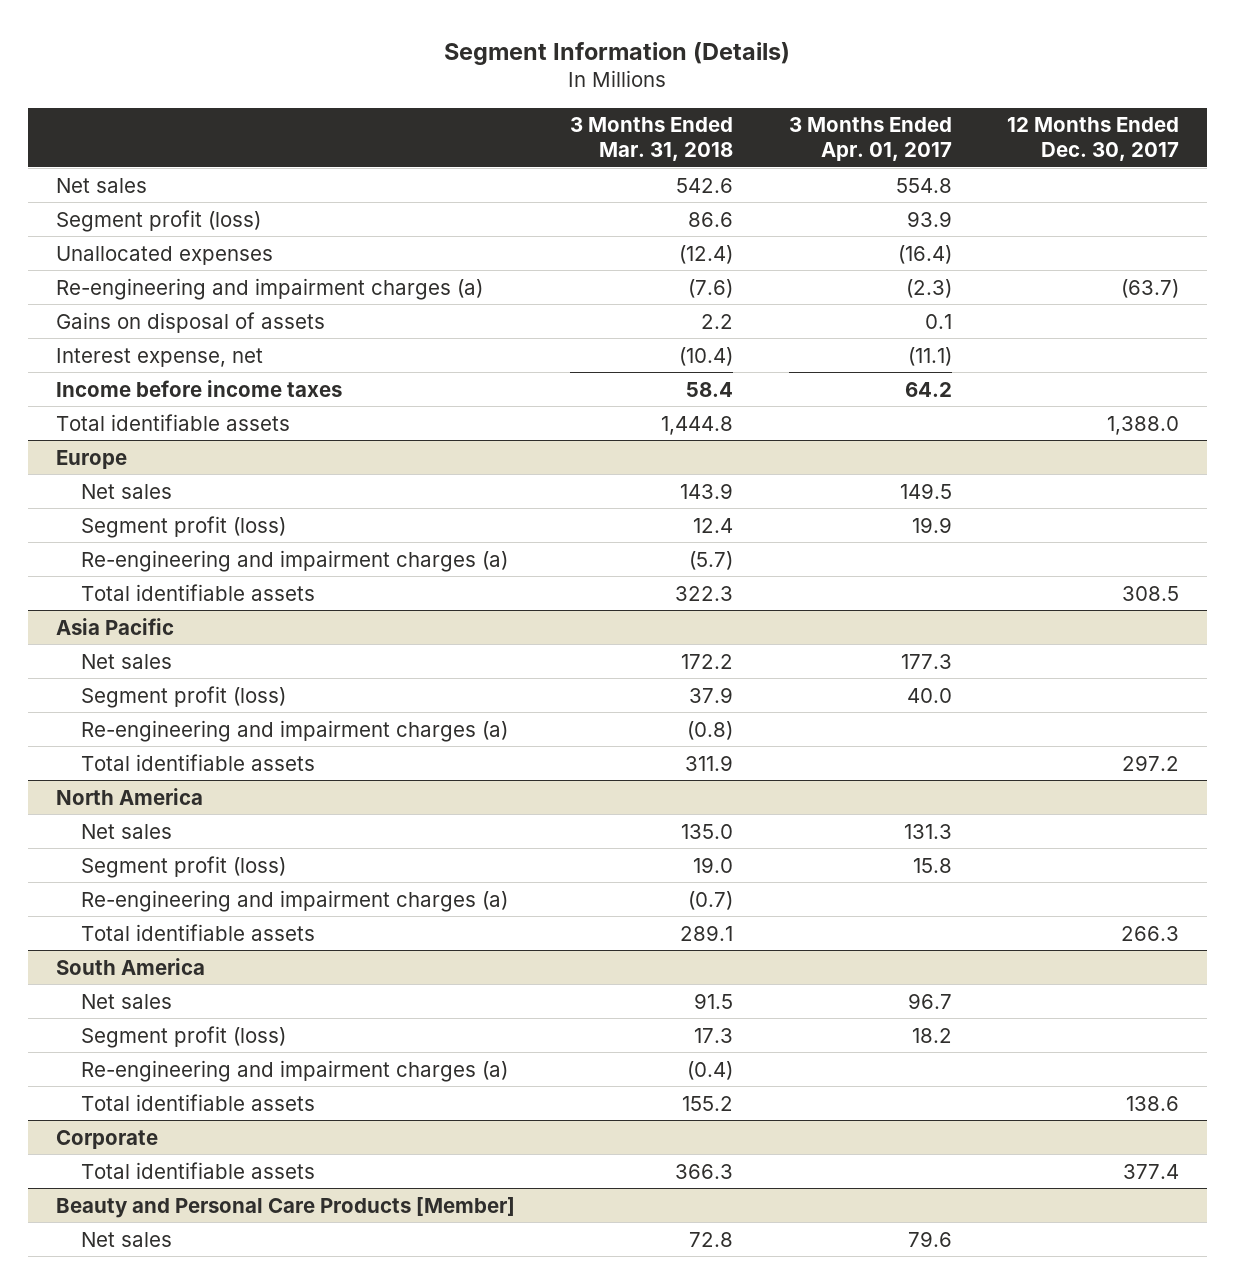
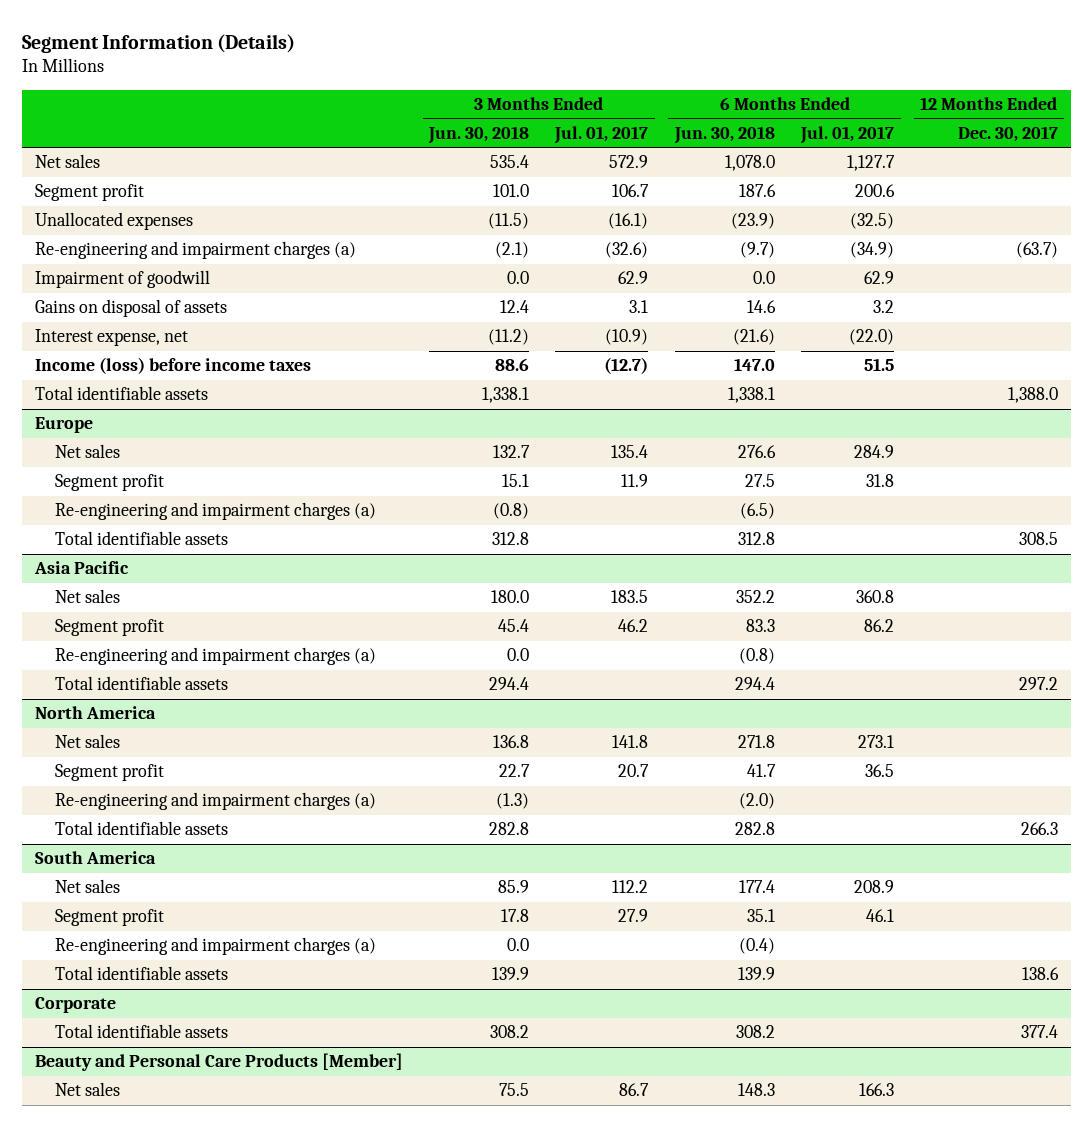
- | 3 Months Ended Mar. 31, 2018 | 3 Months Ended Apr. 01, 2017 | 12 Months Ended Dec. 30, 2017
+ | 3 Months Ended Jun. 30, 2018 | 3 Months Ended Jul. 01, 2017 | 6 Months Ended Jun. 30, 2018 | 6 Months Ended Jul. 01, 2017 | 12 Months Ended Dec. 30, 2017
- Segment profit (loss) | 86.6 | 93.9 |
+ Segment profit | 101.0 | 106.7 | 187.6 | 200.6 |
+ Impairment of goodwill | 0.0 | 62.9 | 0.0 | 62.9 |
- Income before income taxes | 58.4 | 64.2 |
+ Income (loss) before income taxes | 88.6 | (12.7) | 147.0 | 51.5 |
@ Europe
- Segment profit (loss) | 12.4 | 19.9 |
+ Segment profit | 15.1 | 11.9 | 27.5 | 31.8 |
@ Asia Pacific
- Segment profit (loss) | 37.9 | 40.0 |
+ Segment profit | 45.4 | 46.2 | 83.3 | 86.2 |
@ North America
- Segment profit (loss) | 19.0 | 15.8 |
+ Segment profit | 22.7 | 20.7 | 41.7 | 36.5 |
@ South America
- Segment profit (loss) | 17.3 | 18.2 |
+ Segment profit | 17.8 | 27.9 | 35.1 | 46.1 |

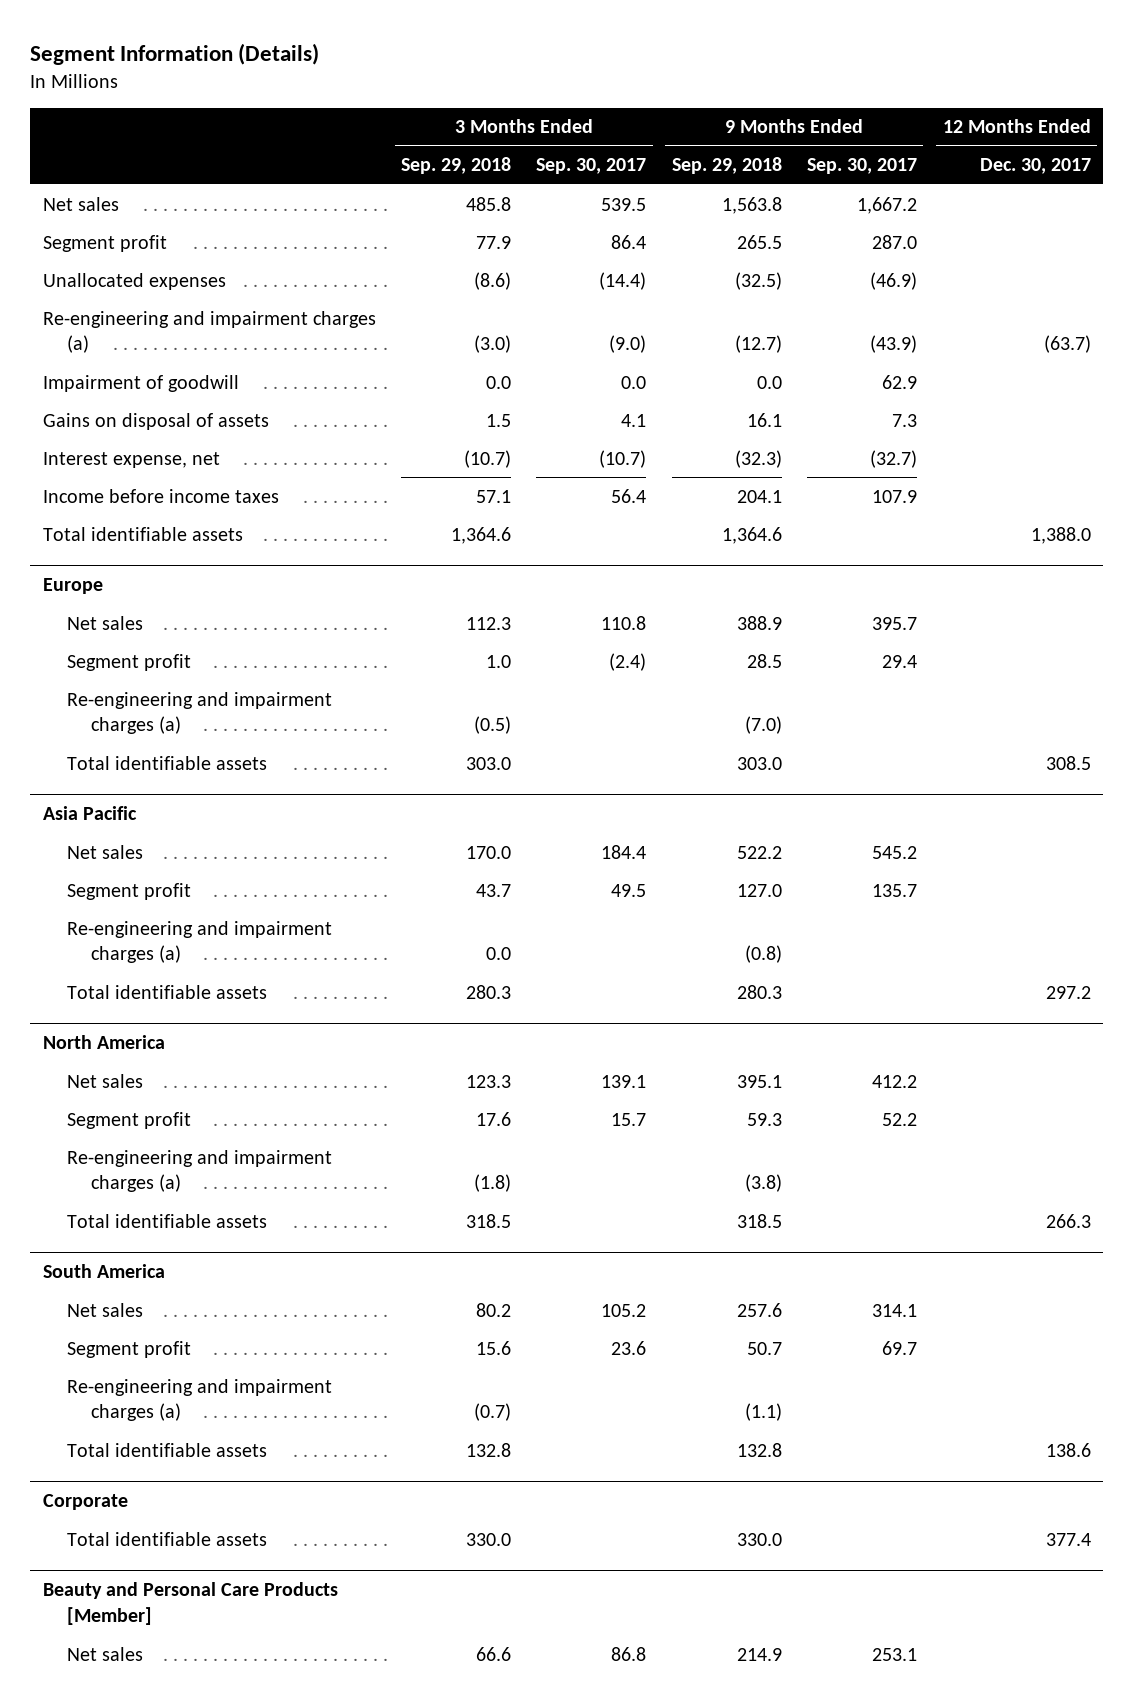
- | 3 Months Ended Jun. 30, 2018 | 3 Months Ended Jul. 01, 2017 | 6 Months Ended Jun. 30, 2018 | 6 Months Ended Jul. 01, 2017 | 12 Months Ended Dec. 30, 2017
+ | 3 Months Ended Sep. 29, 2018 | 3 Months Ended Sep. 30, 2017 | 9 Months Ended Sep. 29, 2018 | 9 Months Ended Sep. 30, 2017 | 12 Months Ended Dec. 30, 2017
- Income (loss) before income taxes | 88.6 | (12.7) | 147.0 | 51.5 |
+ Income before income taxes | 57.1 | 56.4 | 204.1 | 107.9 |

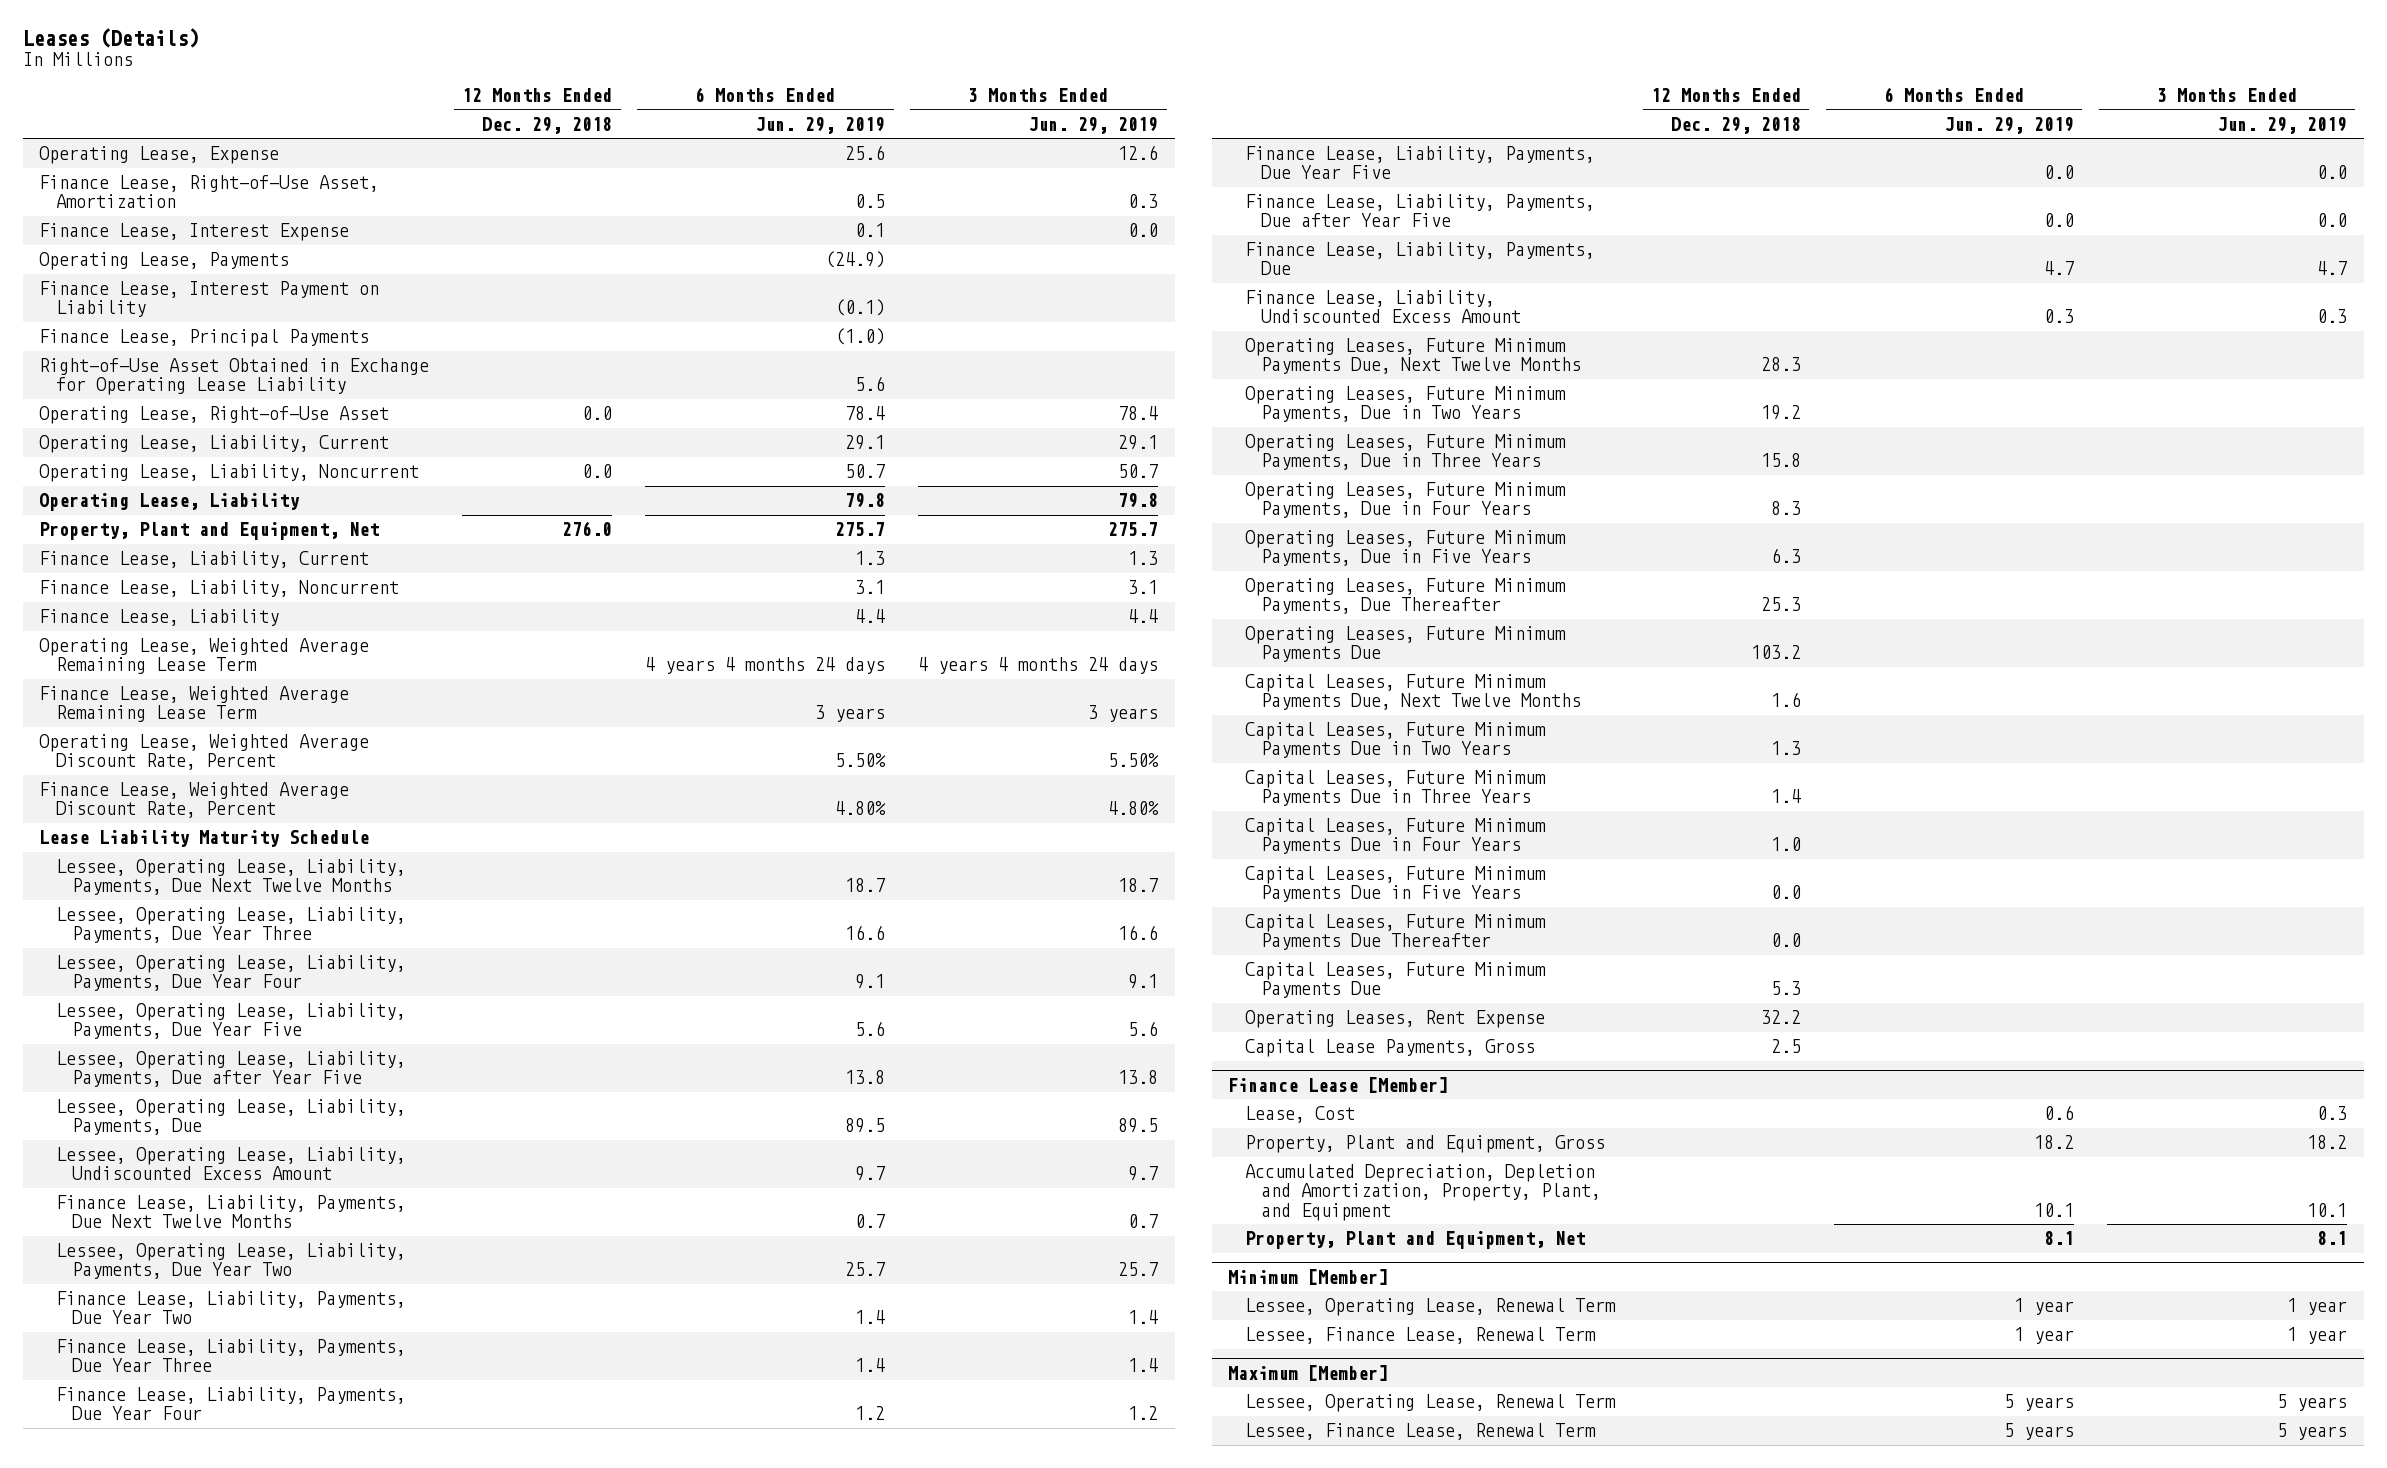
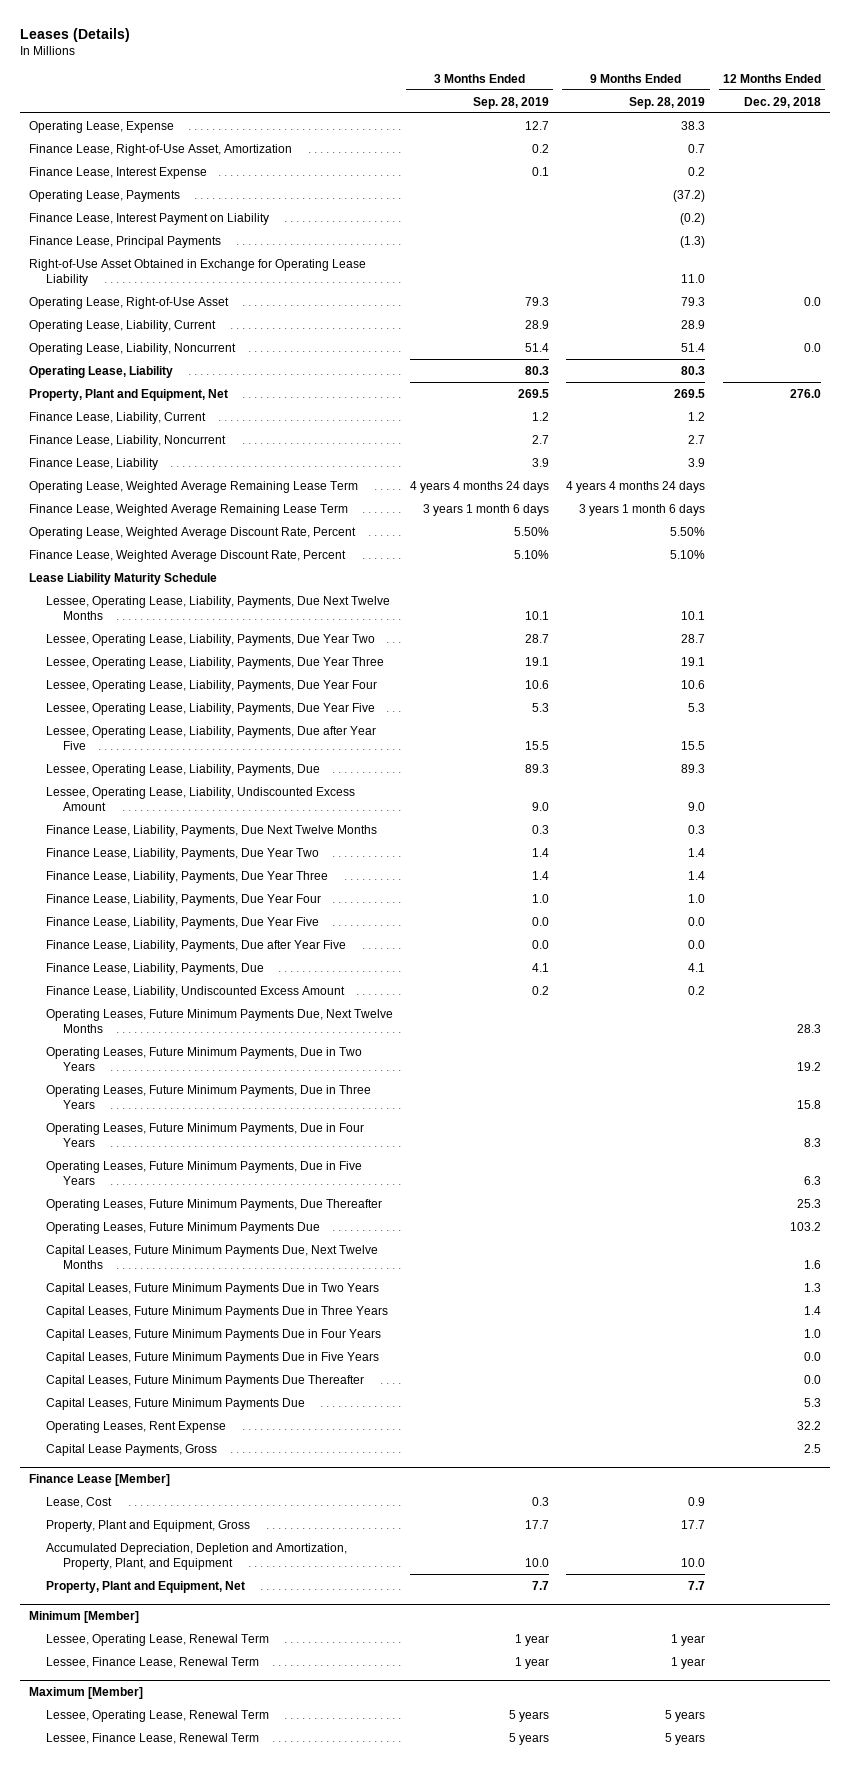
- | 12 Months Ended Dec. 29, 2018 | 6 Months Ended Jun. 29, 2019 | 3 Months Ended Jun. 29, 2019
+ | 3 Months Ended Sep. 28, 2019 | 9 Months Ended Sep. 28, 2019 | 12 Months Ended Dec. 29, 2018
moved up: Lessee, Operating Lease, Liability, Payments, Due Year Two | 28.7 | 28.7 |

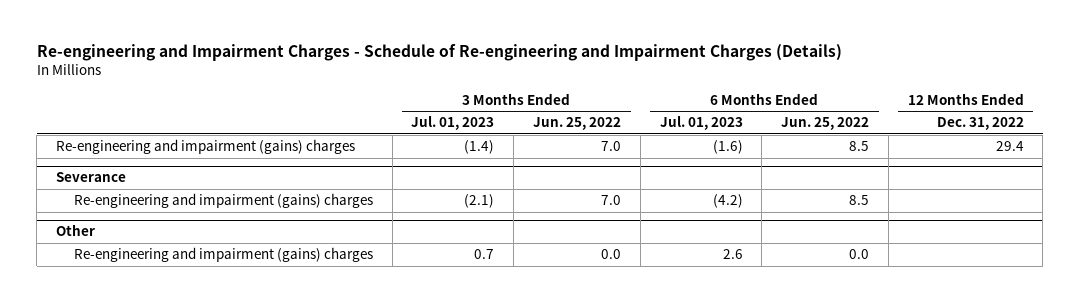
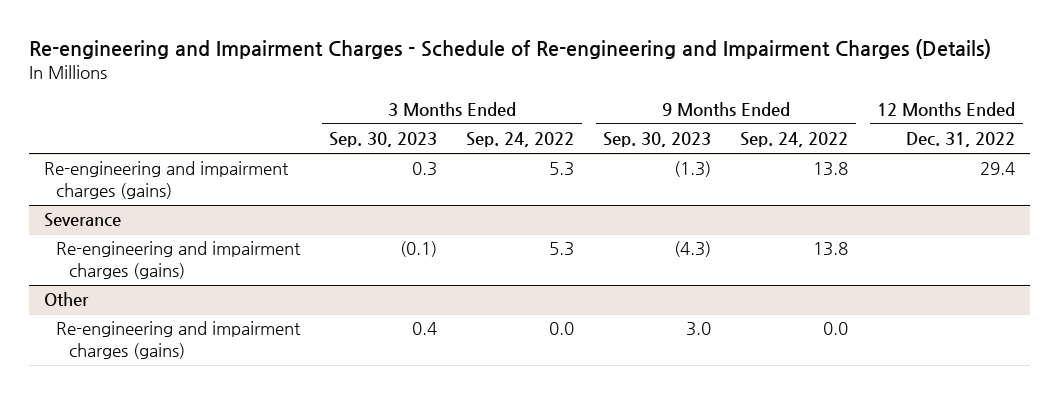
- | 3 Months Ended Jul. 01, 2023 | 3 Months Ended Jun. 25, 2022 | 6 Months Ended Jul. 01, 2023 | 6 Months Ended Jun. 25, 2022 | 12 Months Ended Dec. 31, 2022
+ | 3 Months Ended Sep. 30, 2023 | 3 Months Ended Sep. 24, 2022 | 9 Months Ended Sep. 30, 2023 | 9 Months Ended Sep. 24, 2022 | 12 Months Ended Dec. 31, 2022
- Re-engineering and impairment (gains) charges | (1.4) | 7.0 | (1.6) | 8.5 | 29.4
+ Re-engineering and impairment charges (gains) | 0.3 | 5.3 | (1.3) | 13.8 | 29.4
@ Severance
- Re-engineering and impairment (gains) charges | (2.1) | 7.0 | (4.2) | 8.5 |
+ Re-engineering and impairment charges (gains) | (0.1) | 5.3 | (4.3) | 13.8 |
@ Other
- Re-engineering and impairment (gains) charges | 0.7 | 0.0 | 2.6 | 0.0 |
+ Re-engineering and impairment charges (gains) | 0.4 | 0.0 | 3.0 | 0.0 |

